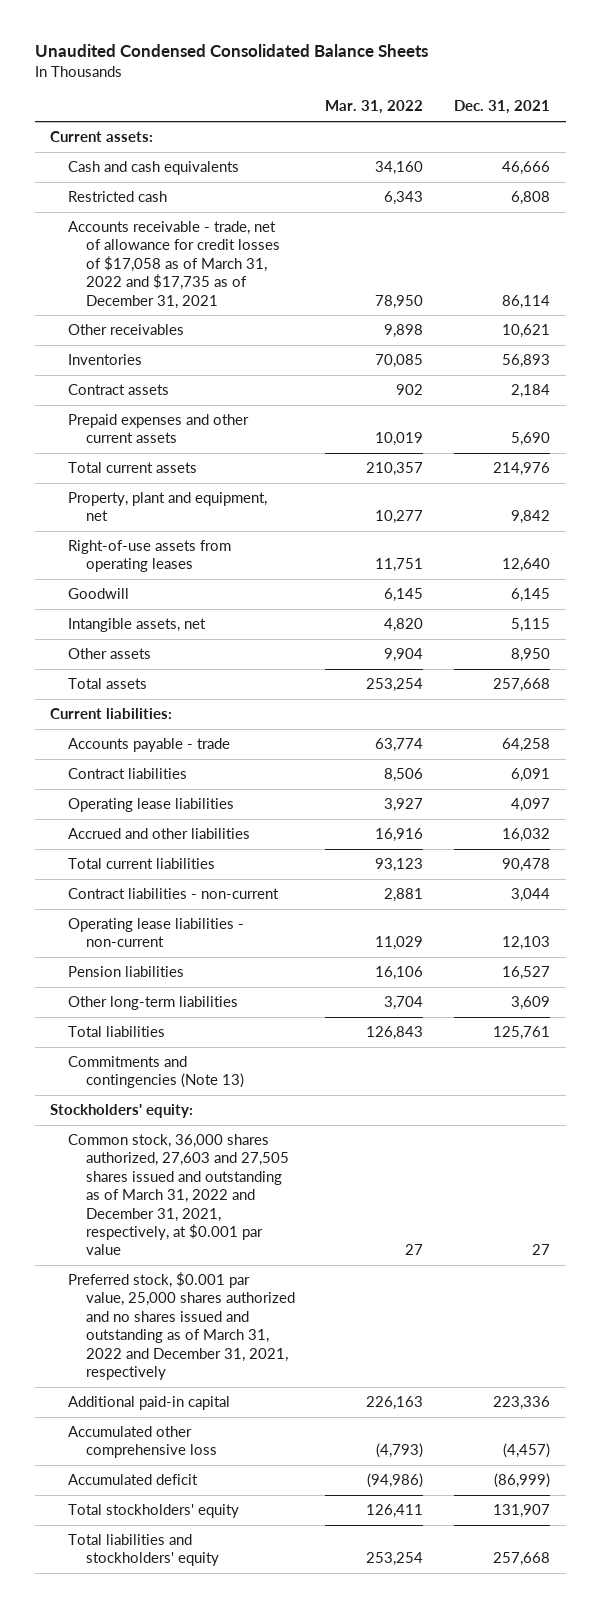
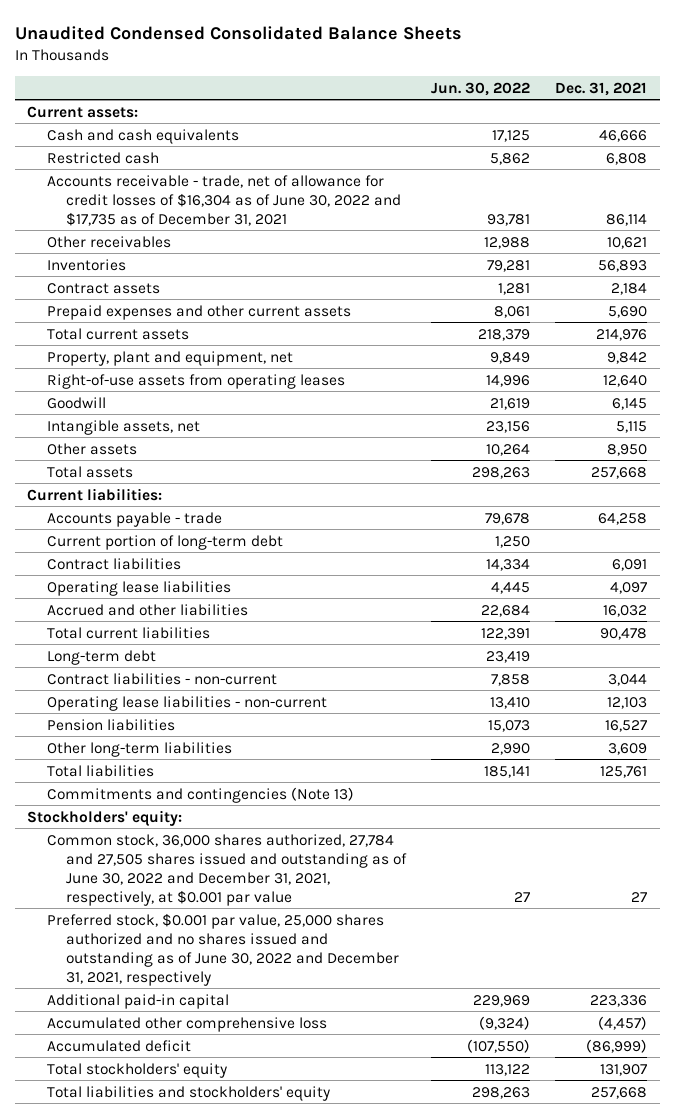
- | Mar. 31, 2022 | Dec. 31, 2021
+ | Jun. 30, 2022 | Dec. 31, 2021
- Accounts receivable - trade, net of allowance for credit losses of $17,058 as of March 31, 2022 and $17,735 as of December 31, 2021 | 78,950 | 86,114
+ Accounts receivable - trade, net of allowance for credit losses of $16,304 as of June 30, 2022 and $17,735 as of December 31, 2021 | 93,781 | 86,114
+ Current portion of long-term debt | 1,250 |
+ Long-term debt | 23,419 |
- Common stock, 36,000 shares authorized, 27,603 and 27,505 shares issued and outstanding as of March 31, 2022 and December 31, 2021, respectively, at $0.001 par value | 27 | 27
- Preferred stock, $0.001 par value, 25,000 shares authorized and no shares issued and outstanding as of March 31, 2022 and December 31, 2021, respectively
+ Common stock, 36,000 shares authorized, 27,784 and 27,505 shares issued and outstanding as of June 30, 2022 and December 31, 2021, respectively, at $0.001 par value | 27 | 27
+ Preferred stock, $0.001 par value, 25,000 shares authorized and no shares issued and outstanding as of June 30, 2022 and December 31, 2021, respectively

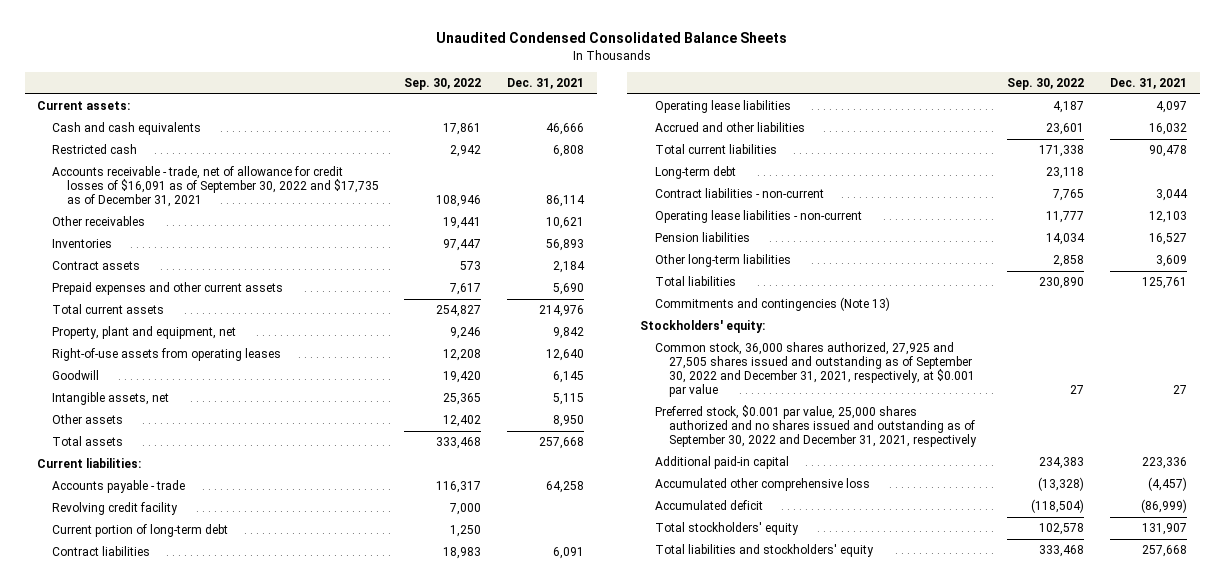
- | Jun. 30, 2022 | Dec. 31, 2021
+ | Sep. 30, 2022 | Dec. 31, 2021
- Accounts receivable - trade, net of allowance for credit losses of $16,304 as of June 30, 2022 and $17,735 as of December 31, 2021 | 93,781 | 86,114
+ Accounts receivable - trade, net of allowance for credit losses of $16,091 as of September 30, 2022 and $17,735 as of December 31, 2021 | 108,946 | 86,114
+ Revolving credit facility | 7,000 |
- Common stock, 36,000 shares authorized, 27,784 and 27,505 shares issued and outstanding as of June 30, 2022 and December 31, 2021, respectively, at $0.001 par value | 27 | 27
- Preferred stock, $0.001 par value, 25,000 shares authorized and no shares issued and outstanding as of June 30, 2022 and December 31, 2021, respectively
+ Common stock, 36,000 shares authorized, 27,925 and 27,505 shares issued and outstanding as of September 30, 2022 and December 31, 2021, respectively, at $0.001 par value | 27 | 27
+ Preferred stock, $0.001 par value, 25,000 shares authorized and no shares issued and outstanding as of September 30, 2022 and December 31, 2021, respectively

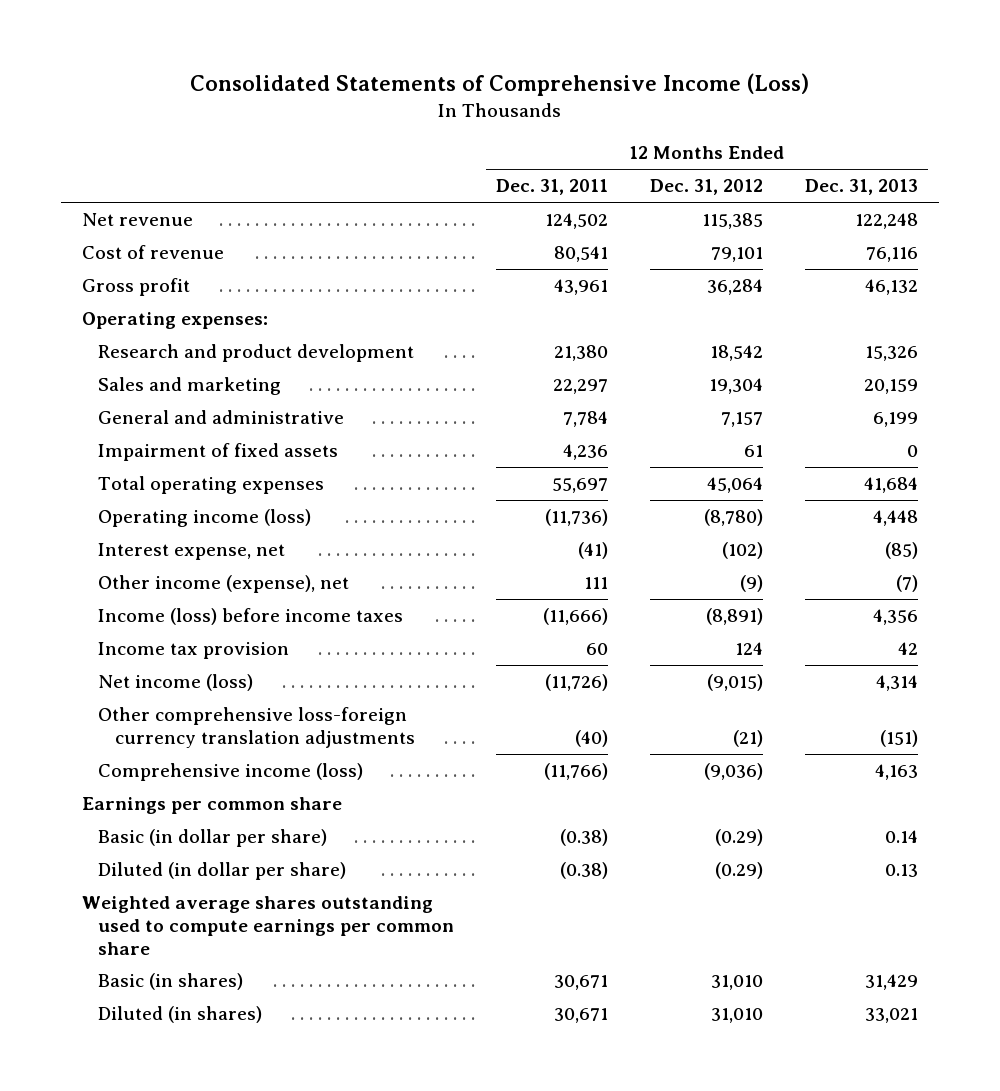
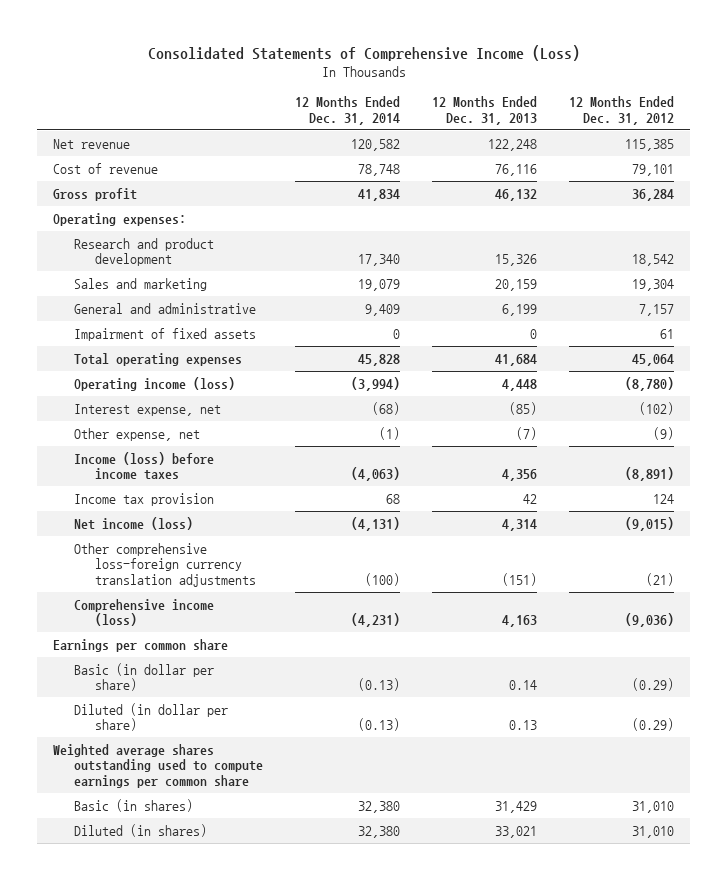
- | 12 Months Ended Dec. 31, 2011 | 12 Months Ended Dec. 31, 2012 | 12 Months Ended Dec. 31, 2013
+ | 12 Months Ended Dec. 31, 2014 | 12 Months Ended Dec. 31, 2013 | 12 Months Ended Dec. 31, 2012
- Other income (expense), net | 111 | (9) | (7)
+ Other expense, net | (1) | (7) | (9)

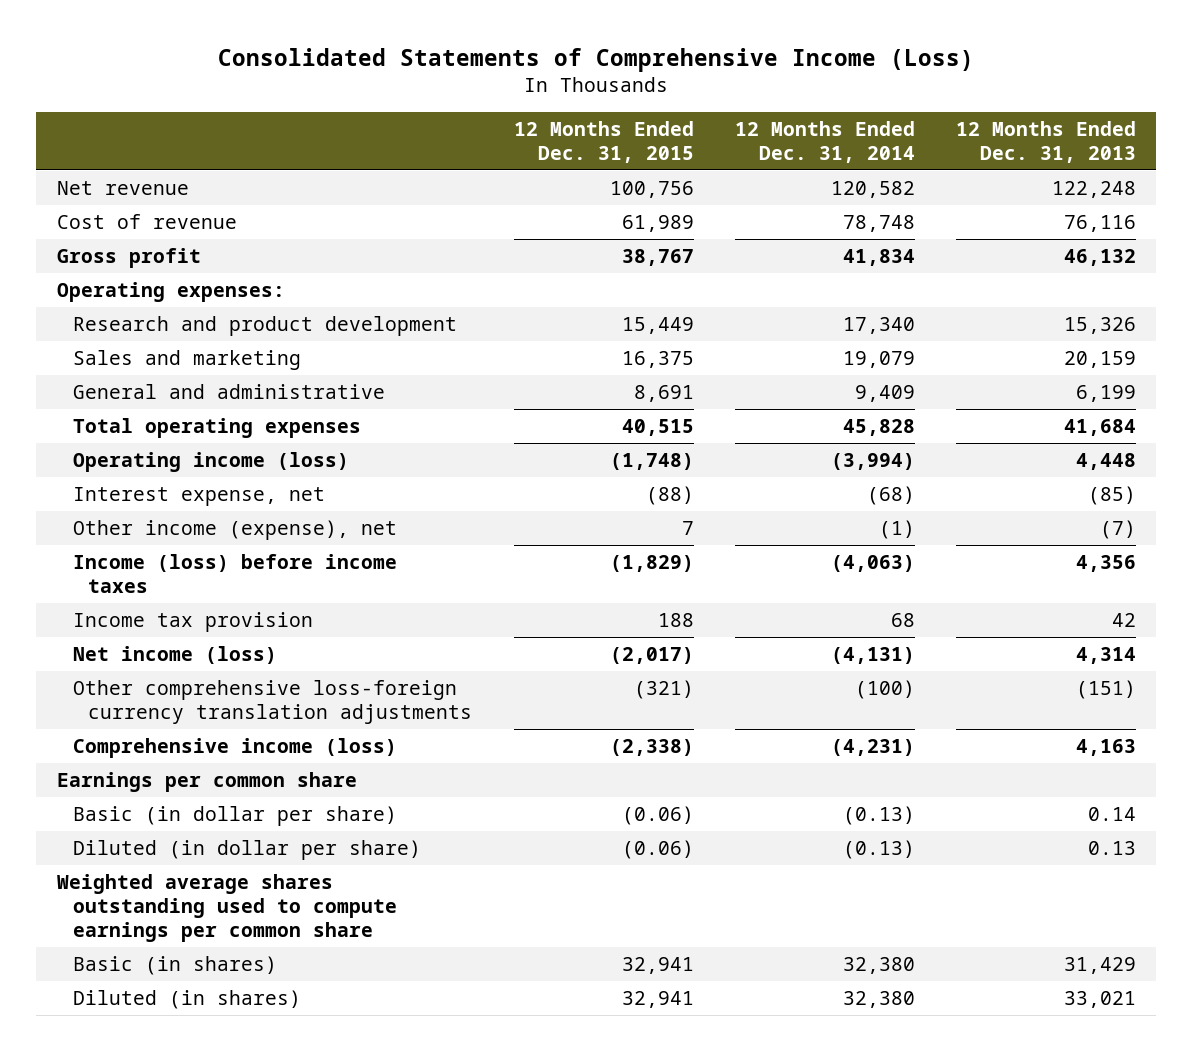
- | 12 Months Ended Dec. 31, 2014 | 12 Months Ended Dec. 31, 2013 | 12 Months Ended Dec. 31, 2012
+ | 12 Months Ended Dec. 31, 2015 | 12 Months Ended Dec. 31, 2014 | 12 Months Ended Dec. 31, 2013
- Impairment of fixed assets | 0 | 0 | 61
- Other expense, net | (1) | (7) | (9)
+ Other income (expense), net | 7 | (1) | (7)

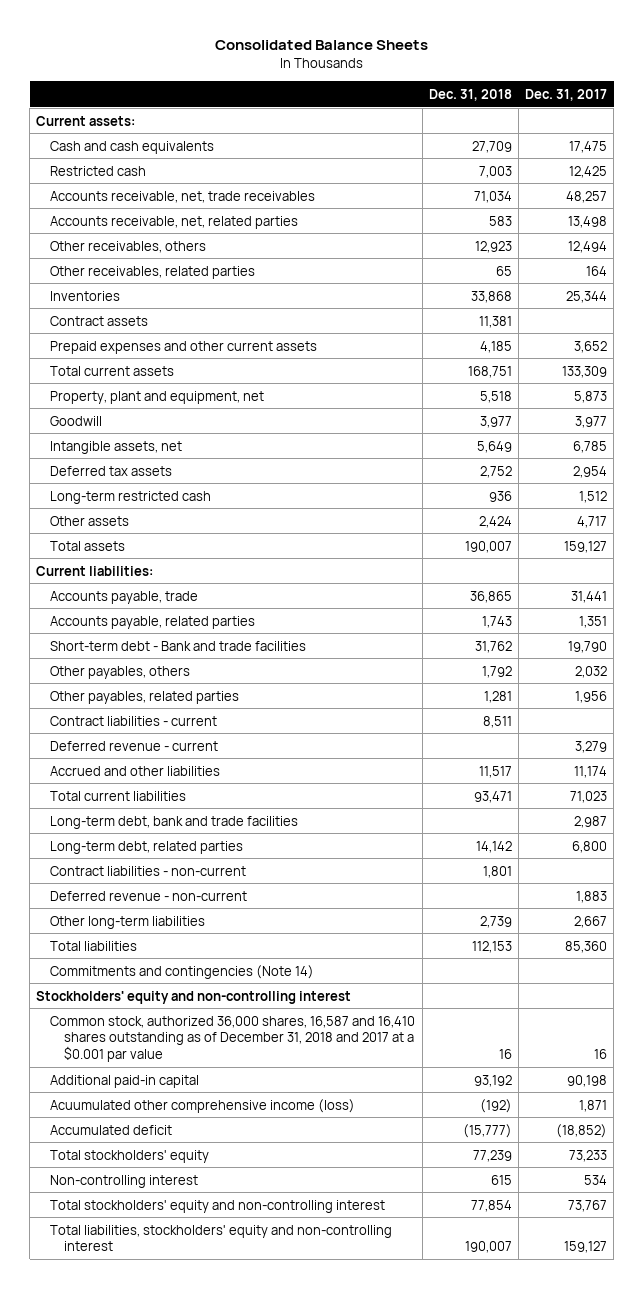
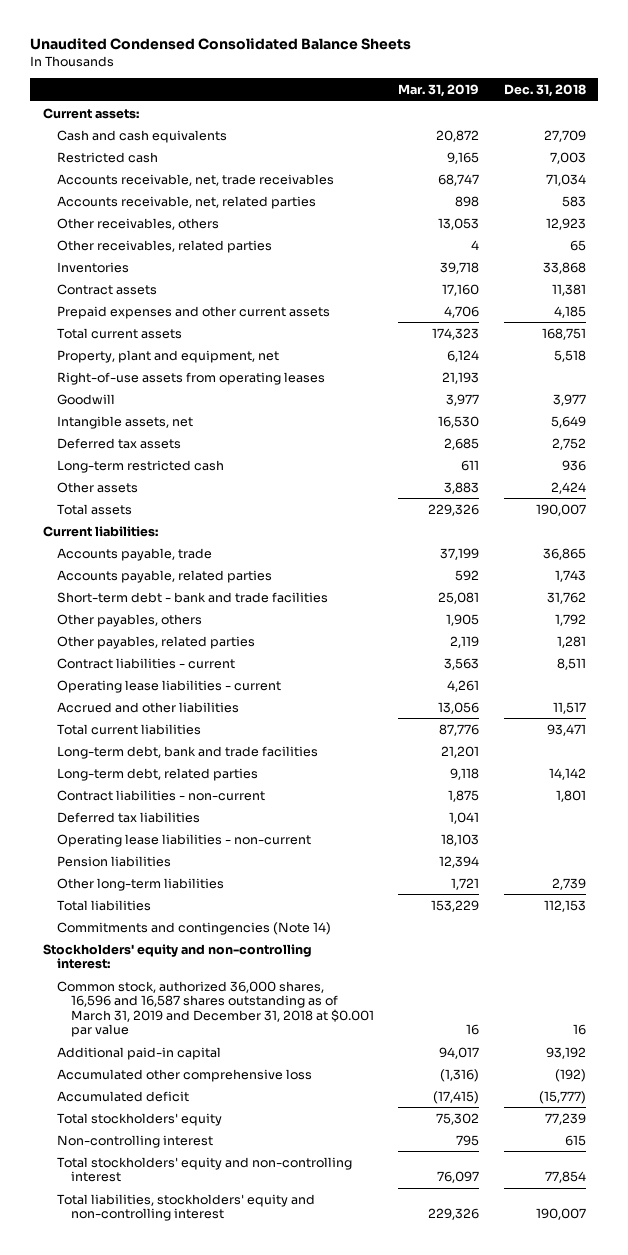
- Consolidated Balance Sheets
+ Unaudited Condensed Consolidated Balance Sheets
- | Dec. 31, 2018 | Dec. 31, 2017
+ | Mar. 31, 2019 | Dec. 31, 2018
+ Right-of-use assets from operating leases | 21,193 |
- Short-term debt - Bank and trade facilities | 31,762 | 19,790
+ Short-term debt - bank and trade facilities | 25,081 | 31,762
- Deferred revenue - current | | 3,279
+ Operating lease liabilities - current | 4,261 |
- Deferred revenue - non-current | | 1,883
+ Deferred tax liabilities | 1,041 |
+ Operating lease liabilities - non-current | 18,103 |
+ Pension liabilities | 12,394 |
- Stockholders' equity and non-controlling interest
- Common stock, authorized 36,000 shares, 16,587 and 16,410 shares outstanding as of December 31, 2018 and 2017 at a $0.001 par value | 16 | 16
+ Stockholders' equity and non-controlling interest:
+ Common stock, authorized 36,000 shares, 16,596 and 16,587 shares outstanding as of March 31, 2019 and December 31, 2018 at $0.001 par value | 16 | 16
- Acuumulated other comprehensive income (loss) | (192) | 1,871
+ Accumulated other comprehensive loss | (1,316) | (192)

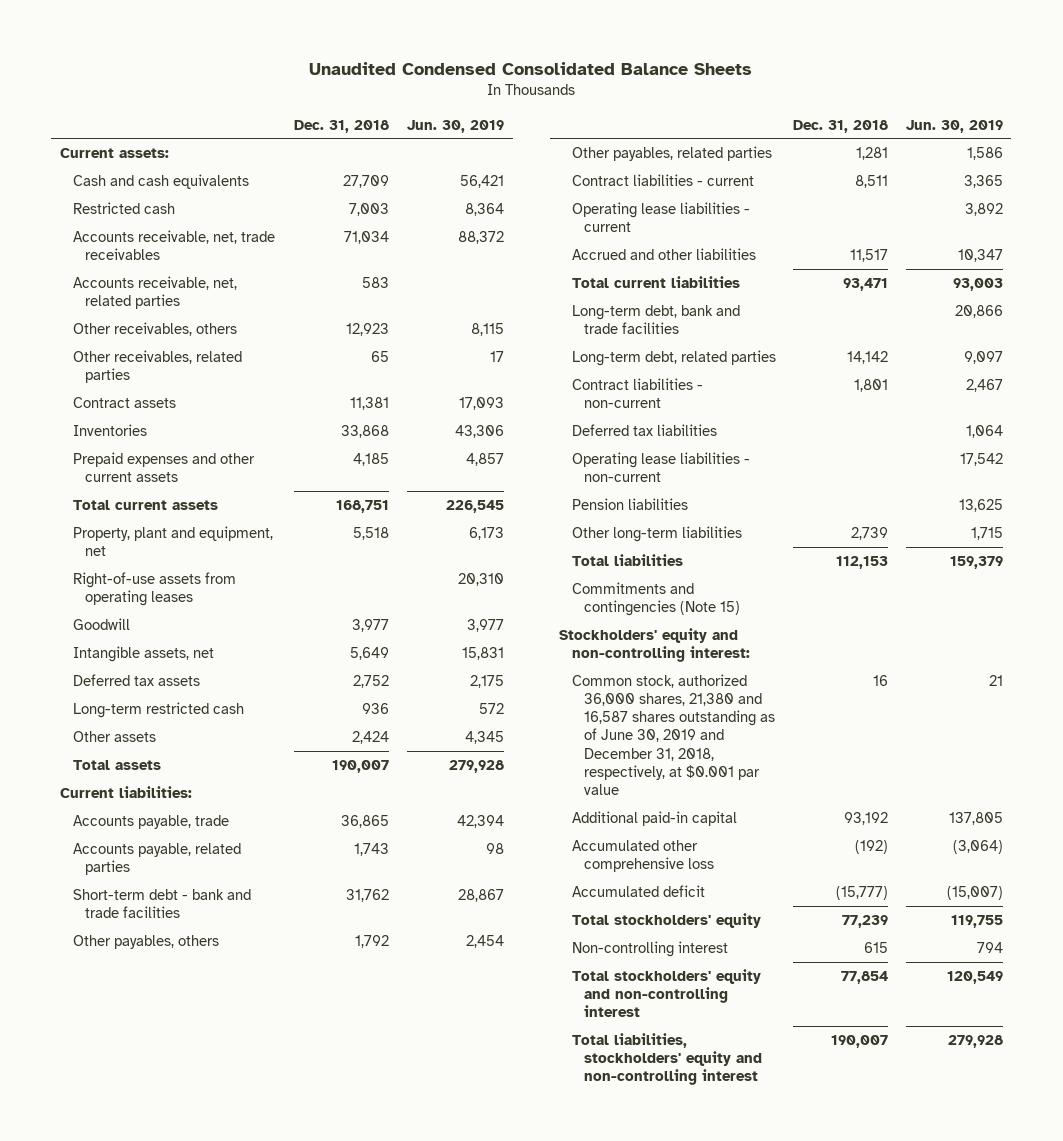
- | Mar. 31, 2019 | Dec. 31, 2018
+ | Dec. 31, 2018 | Jun. 30, 2019
moved down: Inventories | 33,868 | 43,306
- Commitments and contingencies (Note 14)
+ Commitments and contingencies (Note 15)
- Common stock, authorized 36,000 shares, 16,596 and 16,587 shares outstanding as of March 31, 2019 and December 31, 2018 at $0.001 par value | 16 | 16
+ Common stock, authorized 36,000 shares, 21,380 and 16,587 shares outstanding as of June 30, 2019 and December 31, 2018, respectively, at $0.001 par value | 16 | 21

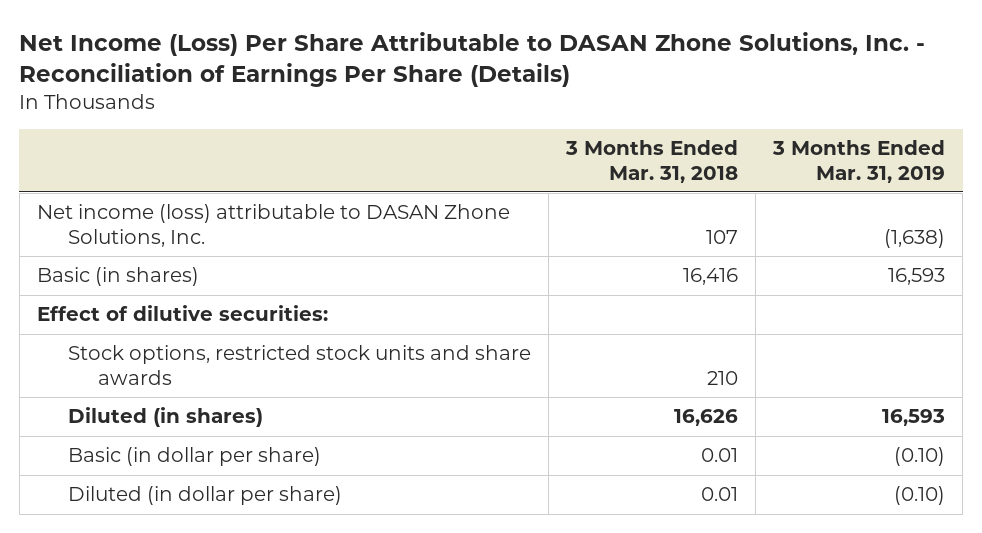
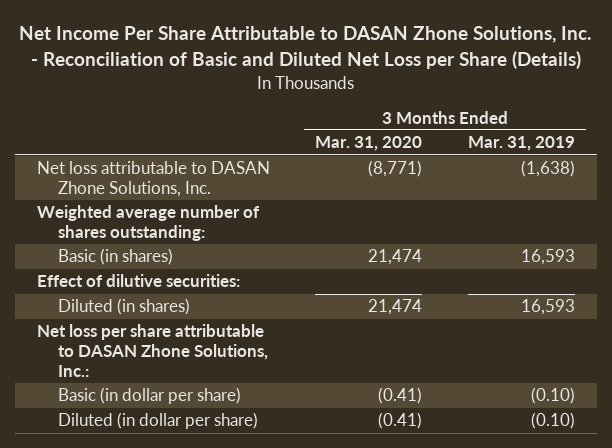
- Net Income (Loss) Per Share Attributable to DASAN Zhone Solutions, Inc. - Reconciliation of Earnings Per Share (Details)
+ Net Income Per Share Attributable to DASAN Zhone Solutions, Inc. - Reconciliation of Basic and Diluted Net Loss per Share (Details)
- | 3 Months Ended Mar. 31, 2018 | 3 Months Ended Mar. 31, 2019
+ | 3 Months Ended Mar. 31, 2020 | 3 Months Ended Mar. 31, 2019
- Net income (loss) attributable to DASAN Zhone Solutions, Inc. | 107 | (1,638)
+ Net loss attributable to DASAN Zhone Solutions, Inc. | (8,771) | (1,638)
+ Weighted average number of shares outstanding:
- Stock options, restricted stock units and share awards | 210 |
+ Net loss per share attributable to DASAN Zhone Solutions, Inc.:

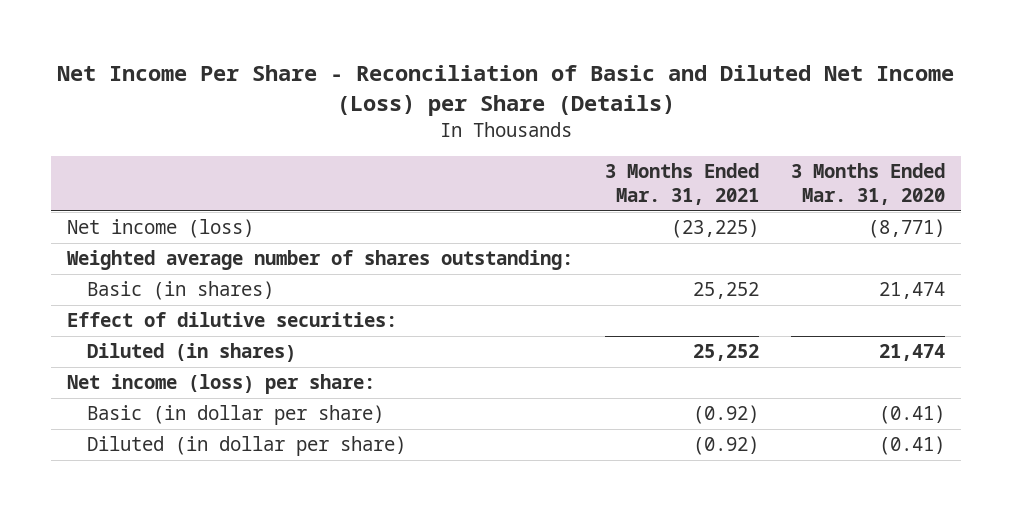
- Net Income Per Share Attributable to DASAN Zhone Solutions, Inc. - Reconciliation of Basic and Diluted Net Loss per Share (Details)
+ Net Income Per Share - Reconciliation of Basic and Diluted Net Income (Loss) per Share (Details)
- | 3 Months Ended Mar. 31, 2020 | 3 Months Ended Mar. 31, 2019
+ | 3 Months Ended Mar. 31, 2021 | 3 Months Ended Mar. 31, 2020
- Net loss attributable to DASAN Zhone Solutions, Inc. | (8,771) | (1,638)
+ Net income (loss) | (23,225) | (8,771)
- Net loss per share attributable to DASAN Zhone Solutions, Inc.:
+ Net income (loss) per share:

